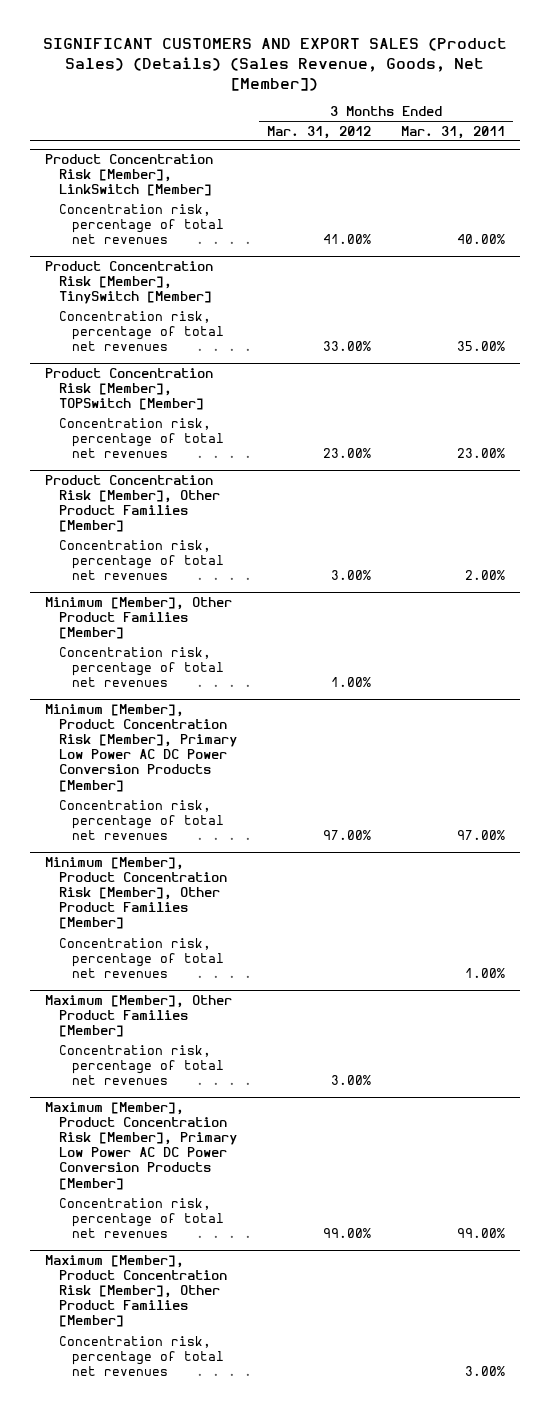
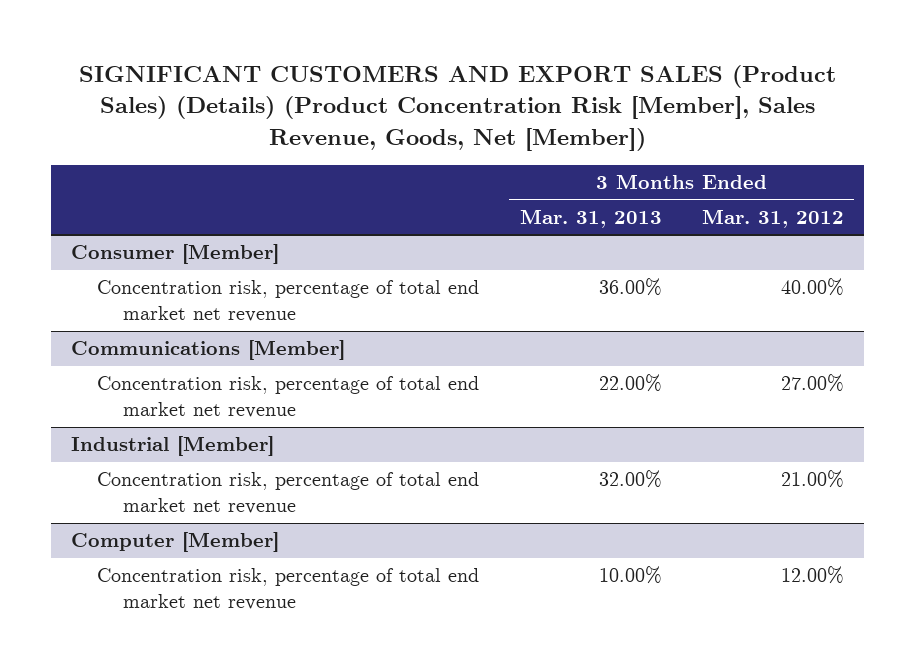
- SIGNIFICANT CUSTOMERS AND EXPORT SALES (Product Sales) (Details) (Sales Revenue, Goods, Net [Member])
+ SIGNIFICANT CUSTOMERS AND EXPORT SALES (Product Sales) (Details) (Product Concentration Risk [Member], Sales Revenue, Goods, Net [Member])
- | 3 Months Ended Mar. 31, 2012 | 3 Months Ended Mar. 31, 2011
+ | 3 Months Ended Mar. 31, 2013 | 3 Months Ended Mar. 31, 2012
- Product Concentration Risk [Member], LinkSwitch [Member]
- Concentration risk, percentage of total net revenues | 41.00% | 40.00%
- Product Concentration Risk [Member], TinySwitch [Member]
- Concentration risk, percentage of total net revenues | 33.00% | 35.00%
- Product Concentration Risk [Member], TOPSwitch [Member]
- Concentration risk, percentage of total net revenues | 23.00% | 23.00%
- Product Concentration Risk [Member], Other Product Families [Member]
- Concentration risk, percentage of total net revenues | 3.00% | 2.00%
- Minimum [Member], Other Product Families [Member]
- Concentration risk, percentage of total net revenues | 1.00% |
- Minimum [Member], Product Concentration Risk [Member], Primary Low Power AC DC Power Conversion Products [Member]
- Concentration risk, percentage of total net revenues | 97.00% | 97.00%
- Minimum [Member], Product Concentration Risk [Member], Other Product Families [Member]
- Concentration risk, percentage of total net revenues | | 1.00%
- Maximum [Member], Other Product Families [Member]
- Concentration risk, percentage of total net revenues | 3.00% |
- Maximum [Member], Product Concentration Risk [Member], Primary Low Power AC DC Power Conversion Products [Member]
- Concentration risk, percentage of total net revenues | 99.00% | 99.00%
- Maximum [Member], Product Concentration Risk [Member], Other Product Families [Member]
- Concentration risk, percentage of total net revenues | | 3.00%
+ Consumer [Member]
+ Concentration risk, percentage of total end market net revenue | 36.00% | 40.00%
+ Communications [Member]
+ Concentration risk, percentage of total end market net revenue | 22.00% | 27.00%
+ Industrial [Member]
+ Concentration risk, percentage of total end market net revenue | 32.00% | 21.00%
+ Computer [Member]
+ Concentration risk, percentage of total end market net revenue | 10.00% | 12.00%

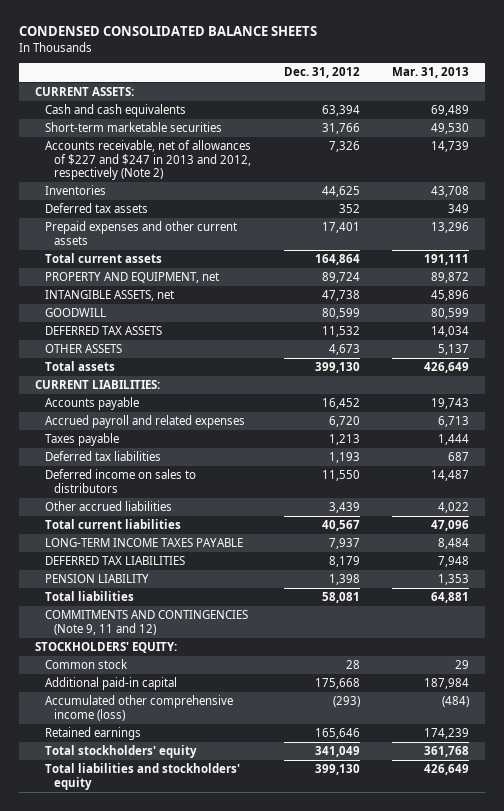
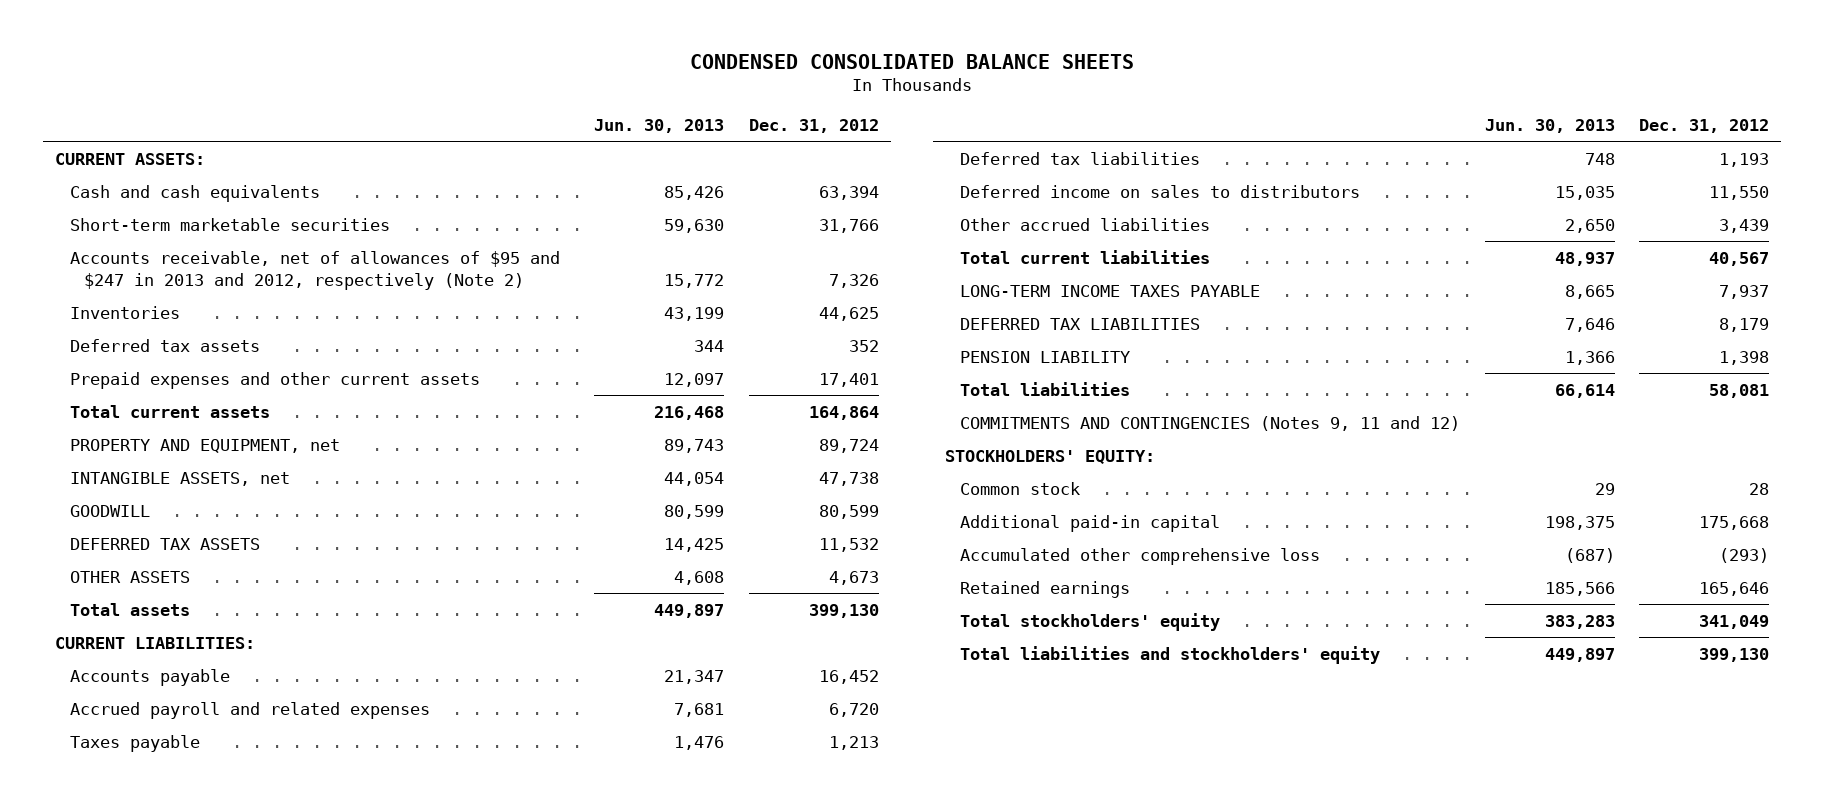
- | Dec. 31, 2012 | Mar. 31, 2013
+ | Jun. 30, 2013 | Dec. 31, 2012
- Accounts receivable, net of allowances of $227 and $247 in 2013 and 2012, respectively (Note 2) | 7,326 | 14,739
+ Accounts receivable, net of allowances of $95 and $247 in 2013 and 2012, respectively (Note 2) | 15,772 | 7,326
- COMMITMENTS AND CONTINGENCIES (Note 9, 11 and 12)
+ COMMITMENTS AND CONTINGENCIES (Notes 9, 11 and 12)
- Accumulated other comprehensive income (loss) | (293) | (484)
+ Accumulated other comprehensive loss | (687) | (293)

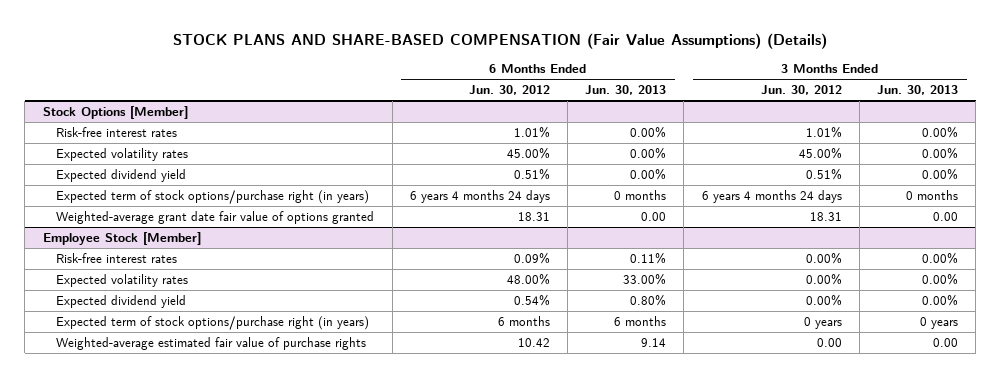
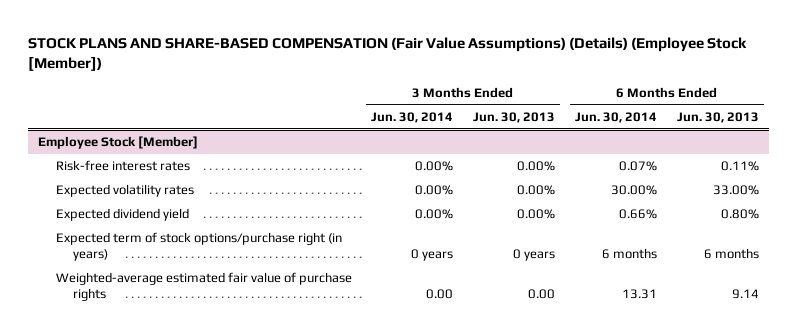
- STOCK PLANS AND SHARE-BASED COMPENSATION (Fair Value Assumptions) (Details)
+ STOCK PLANS AND SHARE-BASED COMPENSATION (Fair Value Assumptions) (Details) (Employee Stock [Member])
- | 6 Months Ended Jun. 30, 2012 | 6 Months Ended Jun. 30, 2013 | 3 Months Ended Jun. 30, 2012 | 3 Months Ended Jun. 30, 2013
+ | 3 Months Ended Jun. 30, 2014 | 3 Months Ended Jun. 30, 2013 | 6 Months Ended Jun. 30, 2014 | 6 Months Ended Jun. 30, 2013
- Stock Options [Member]
- Risk-free interest rates | 1.01% | 0.00% | 1.01% | 0.00%
- Expected volatility rates | 45.00% | 0.00% | 45.00% | 0.00%
- Expected dividend yield | 0.51% | 0.00% | 0.51% | 0.00%
- Expected term of stock options/purchase right (in years) | 6 years 4 months 24 days | 0 months | 6 years 4 months 24 days | 0 months
- Weighted-average grant date fair value of options granted | 18.31 | 0.00 | 18.31 | 0.00

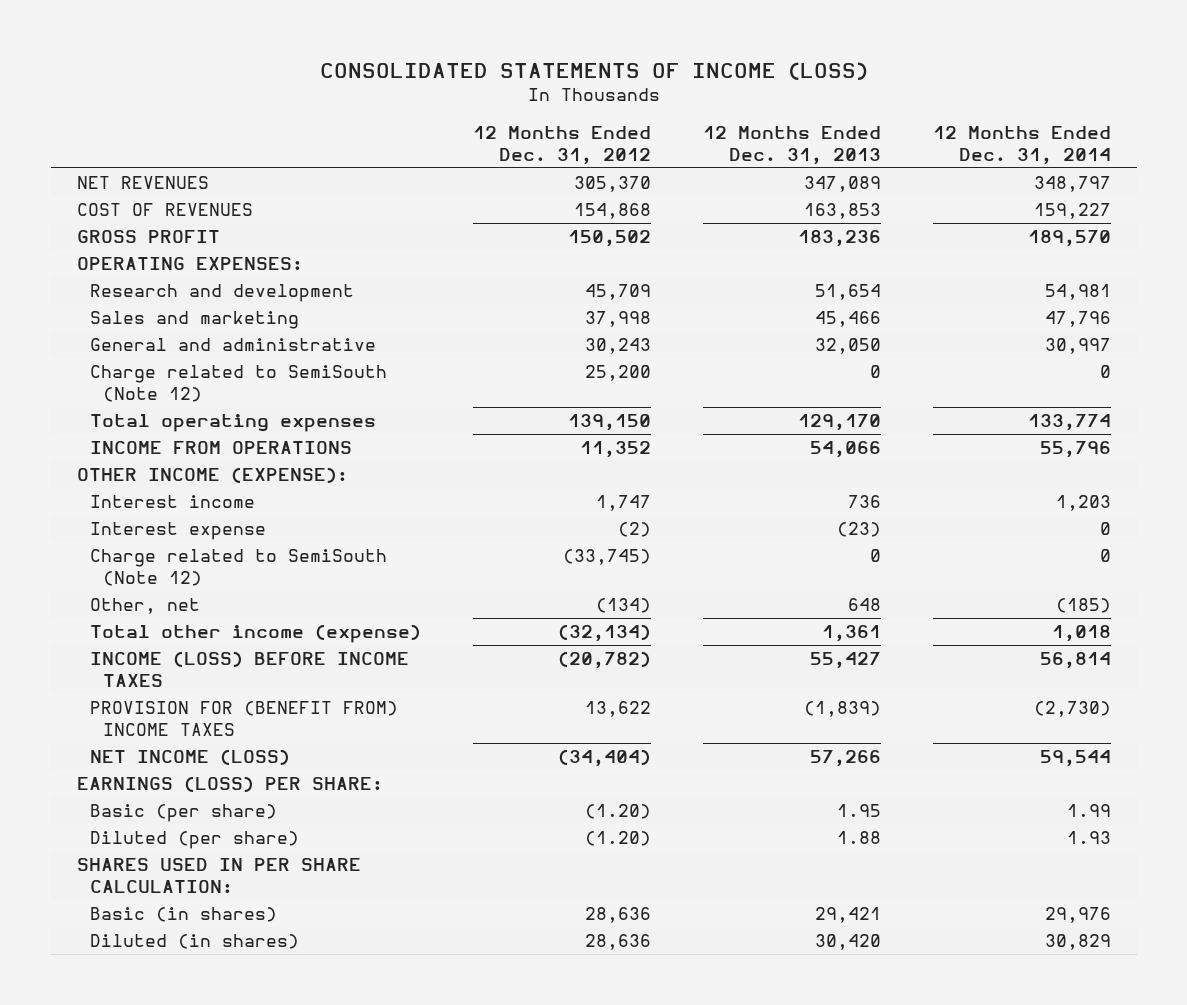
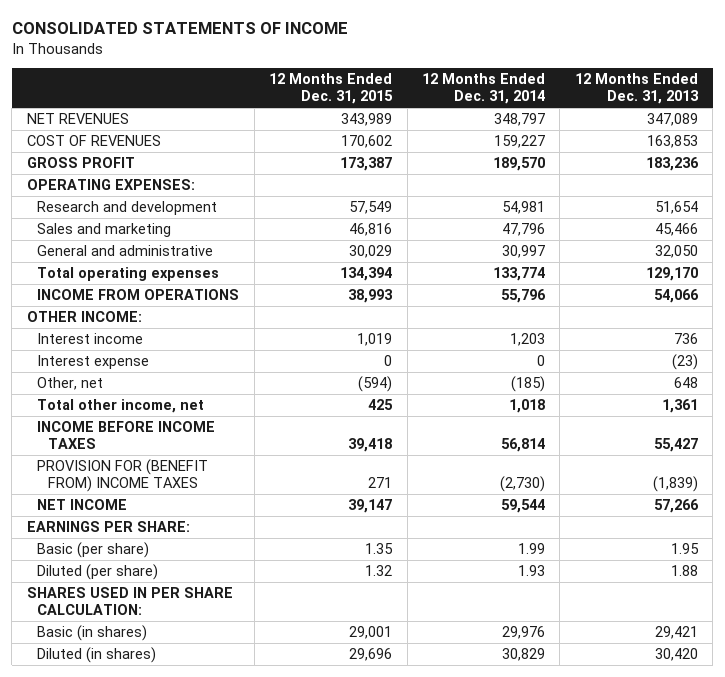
- CONSOLIDATED STATEMENTS OF INCOME (LOSS)
+ CONSOLIDATED STATEMENTS OF INCOME
- | 12 Months Ended Dec. 31, 2012 | 12 Months Ended Dec. 31, 2013 | 12 Months Ended Dec. 31, 2014
+ | 12 Months Ended Dec. 31, 2015 | 12 Months Ended Dec. 31, 2014 | 12 Months Ended Dec. 31, 2013
- Charge related to SemiSouth (Note 12) | 25,200 | 0 | 0
- OTHER INCOME (EXPENSE):
+ OTHER INCOME:
- Charge related to SemiSouth (Note 12) | (33,745) | 0 | 0
- Total other income (expense) | (32,134) | 1,361 | 1,018
- INCOME (LOSS) BEFORE INCOME TAXES | (20,782) | 55,427 | 56,814
+ Total other income, net | 425 | 1,018 | 1,361
+ INCOME BEFORE INCOME TAXES | 39,418 | 56,814 | 55,427
- NET INCOME (LOSS) | (34,404) | 57,266 | 59,544
- EARNINGS (LOSS) PER SHARE:
+ NET INCOME | 39,147 | 59,544 | 57,266
+ EARNINGS PER SHARE:

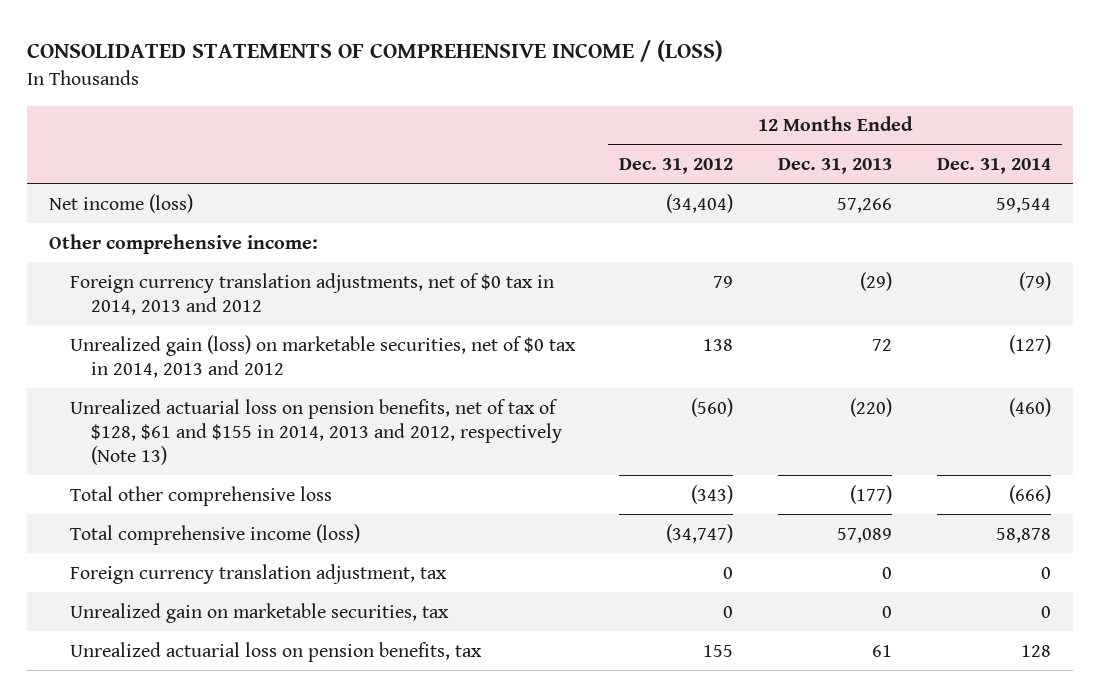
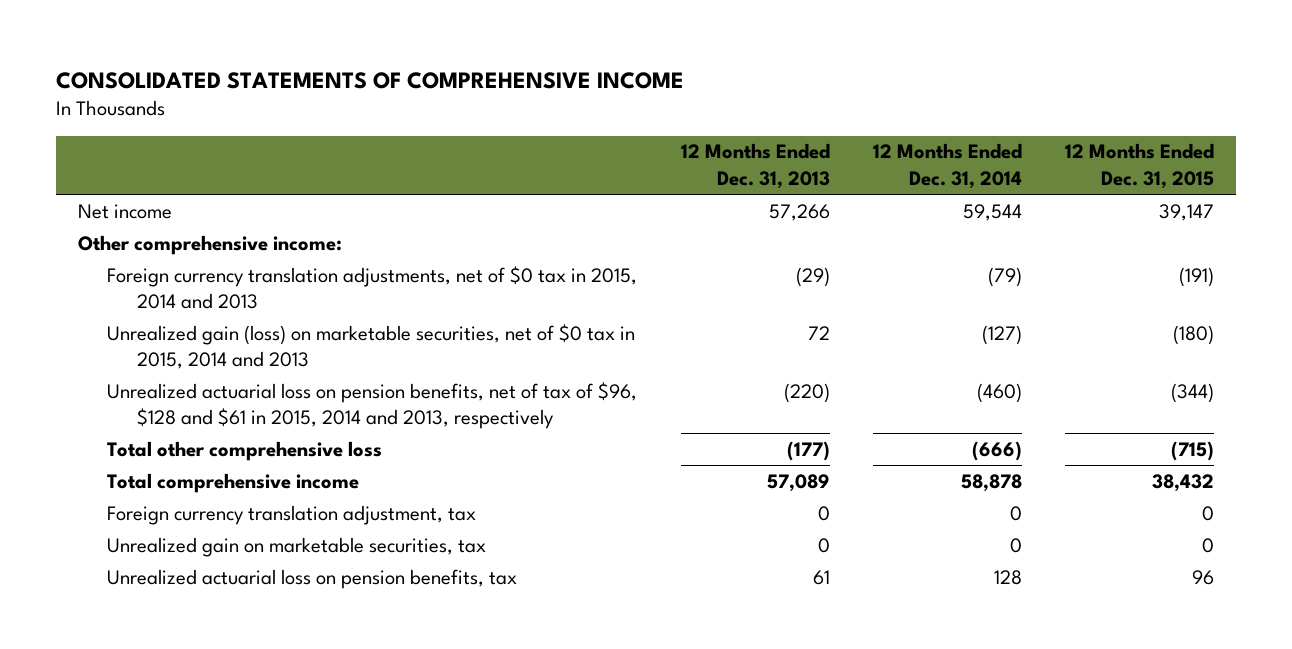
- CONSOLIDATED STATEMENTS OF COMPREHENSIVE INCOME / (LOSS)
+ CONSOLIDATED STATEMENTS OF COMPREHENSIVE INCOME
- | 12 Months Ended Dec. 31, 2012 | 12 Months Ended Dec. 31, 2013 | 12 Months Ended Dec. 31, 2014
+ | 12 Months Ended Dec. 31, 2013 | 12 Months Ended Dec. 31, 2014 | 12 Months Ended Dec. 31, 2015
- Net income (loss) | (34,404) | 57,266 | 59,544
+ Net income | 57,266 | 59,544 | 39,147
- Foreign currency translation adjustments, net of $0 tax in 2014, 2013 and 2012 | 79 | (29) | (79)
- Unrealized gain (loss) on marketable securities, net of $0 tax in 2014, 2013 and 2012 | 138 | 72 | (127)
- Unrealized actuarial loss on pension benefits, net of tax of $128, $61 and $155 in 2014, 2013 and 2012, respectively (Note 13) | (560) | (220) | (460)
+ Foreign currency translation adjustments, net of $0 tax in 2015, 2014 and 2013 | (29) | (79) | (191)
+ Unrealized gain (loss) on marketable securities, net of $0 tax in 2015, 2014 and 2013 | 72 | (127) | (180)
+ Unrealized actuarial loss on pension benefits, net of tax of $96, $128 and $61 in 2015, 2014 and 2013, respectively | (220) | (460) | (344)
- Total comprehensive income (loss) | (34,747) | 57,089 | 58,878
+ Total comprehensive income | 57,089 | 58,878 | 38,432

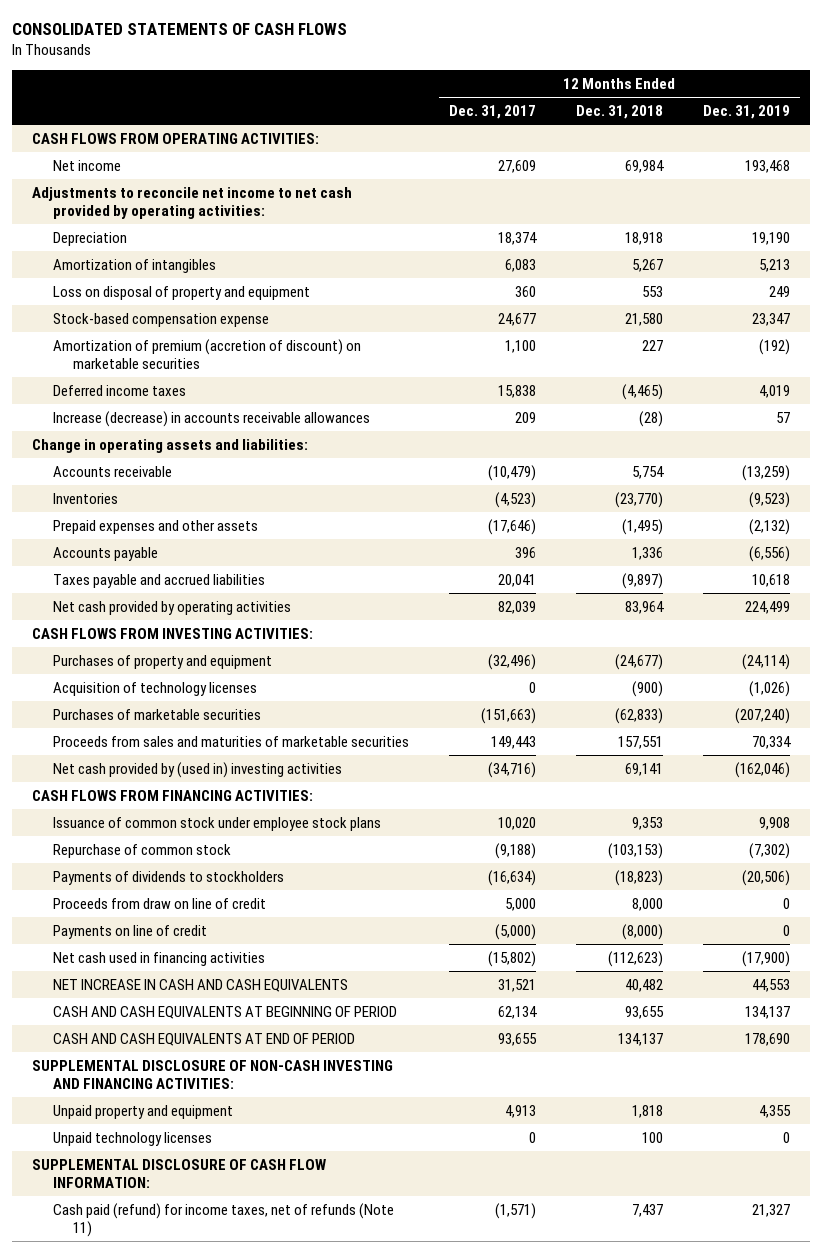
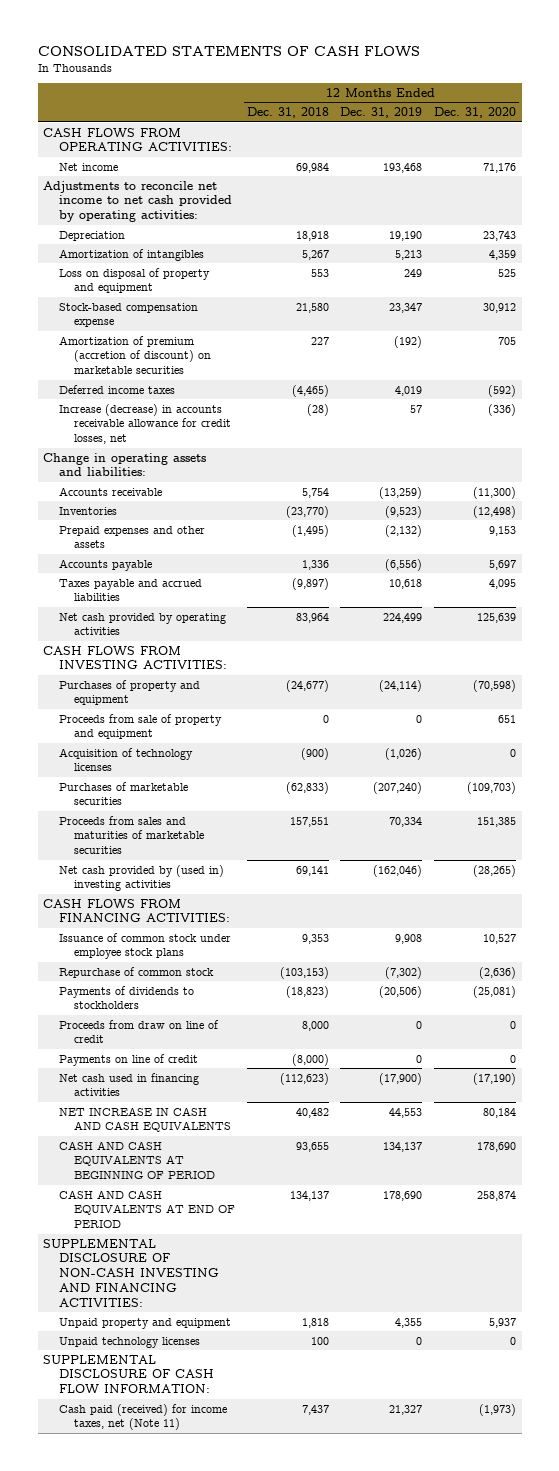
- | 12 Months Ended Dec. 31, 2017 | 12 Months Ended Dec. 31, 2018 | 12 Months Ended Dec. 31, 2019
+ | 12 Months Ended Dec. 31, 2018 | 12 Months Ended Dec. 31, 2019 | 12 Months Ended Dec. 31, 2020
- Increase (decrease) in accounts receivable allowances | 209 | (28) | 57
+ Increase (decrease) in accounts receivable allowance for credit losses, net | (28) | 57 | (336)
+ Proceeds from sale of property and equipment | 0 | 0 | 651
- Cash paid (refund) for income taxes, net of refunds (Note 11) | (1,571) | 7,437 | 21,327
+ Cash paid (received) for income taxes, net (Note 11) | 7,437 | 21,327 | (1,973)

